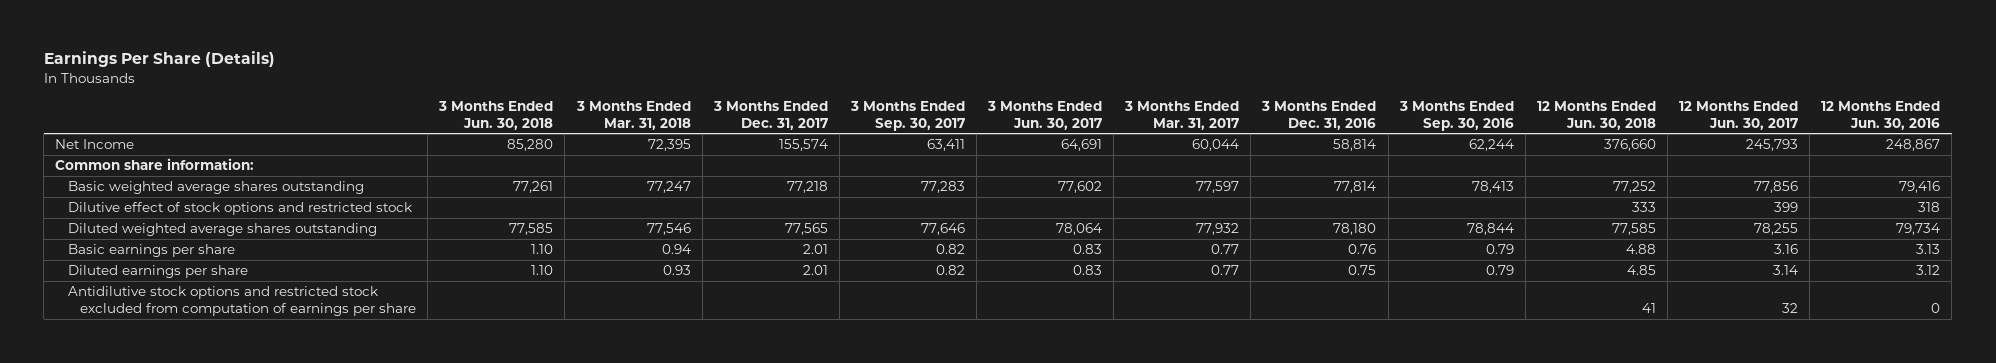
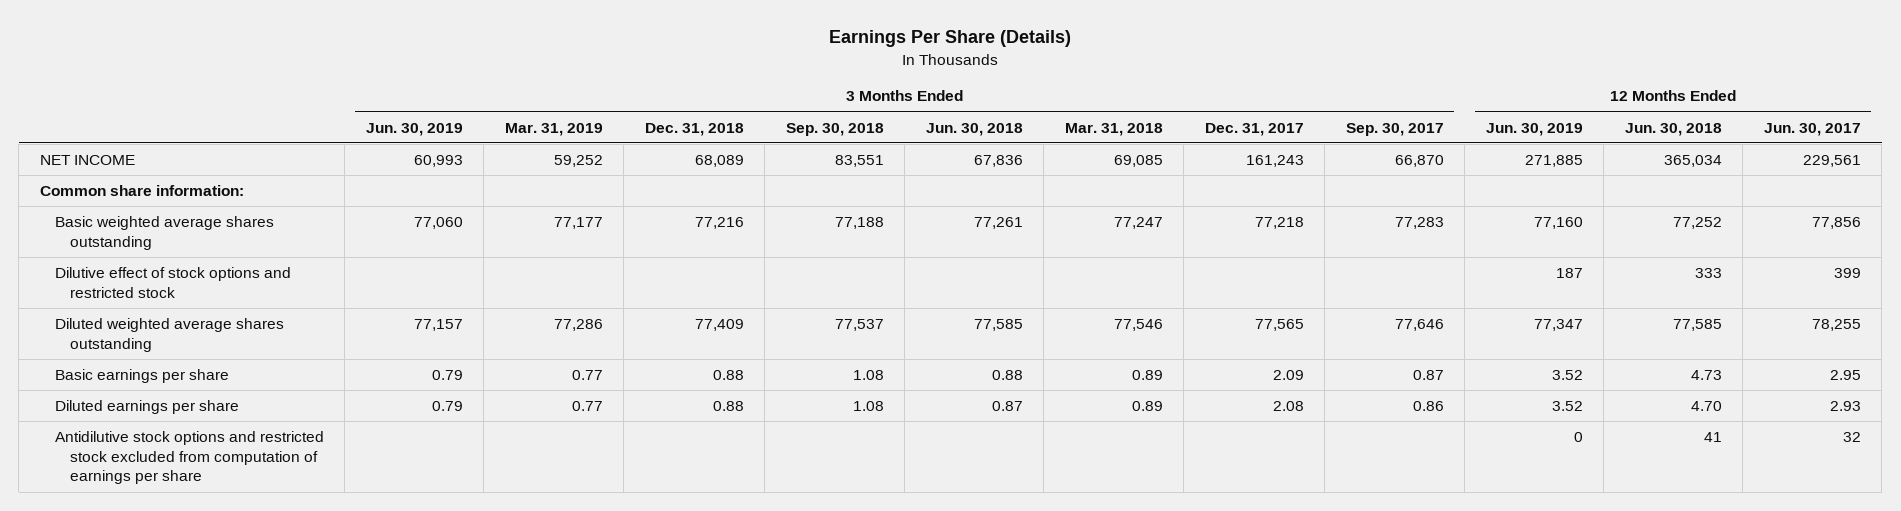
- | 3 Months Ended Jun. 30, 2018 | 3 Months Ended Mar. 31, 2018 | 3 Months Ended Dec. 31, 2017 | 3 Months Ended Sep. 30, 2017 | 3 Months Ended Jun. 30, 2017 | 3 Months Ended Mar. 31, 2017 | 3 Months Ended Dec. 31, 2016 | 3 Months Ended Sep. 30, 2016 | 12 Months Ended Jun. 30, 2018 | 12 Months Ended Jun. 30, 2017 | 12 Months Ended Jun. 30, 2016
+ | 3 Months Ended Jun. 30, 2019 | 3 Months Ended Mar. 31, 2019 | 3 Months Ended Dec. 31, 2018 | 3 Months Ended Sep. 30, 2018 | 3 Months Ended Jun. 30, 2018 | 3 Months Ended Mar. 31, 2018 | 3 Months Ended Dec. 31, 2017 | 3 Months Ended Sep. 30, 2017 | 12 Months Ended Jun. 30, 2019 | 12 Months Ended Jun. 30, 2018 | 12 Months Ended Jun. 30, 2017
- Net Income | 85,280 | 72,395 | 155,574 | 63,411 | 64,691 | 60,044 | 58,814 | 62,244 | 376,660 | 245,793 | 248,867
+ NET INCOME | 60,993 | 59,252 | 68,089 | 83,551 | 67,836 | 69,085 | 161,243 | 66,870 | 271,885 | 365,034 | 229,561
- Basic earnings per share | 1.10 | 0.94 | 2.01 | 0.82 | 0.83 | 0.77 | 0.76 | 0.79 | 4.88 | 3.16 | 3.13
- Diluted earnings per share | 1.10 | 0.93 | 2.01 | 0.82 | 0.83 | 0.77 | 0.75 | 0.79 | 4.85 | 3.14 | 3.12
+ Basic earnings per share | 0.79 | 0.77 | 0.88 | 1.08 | 0.88 | 0.89 | 2.09 | 0.87 | 3.52 | 4.73 | 2.95
+ Diluted earnings per share | 0.79 | 0.77 | 0.88 | 1.08 | 0.87 | 0.89 | 2.08 | 0.86 | 3.52 | 4.70 | 2.93

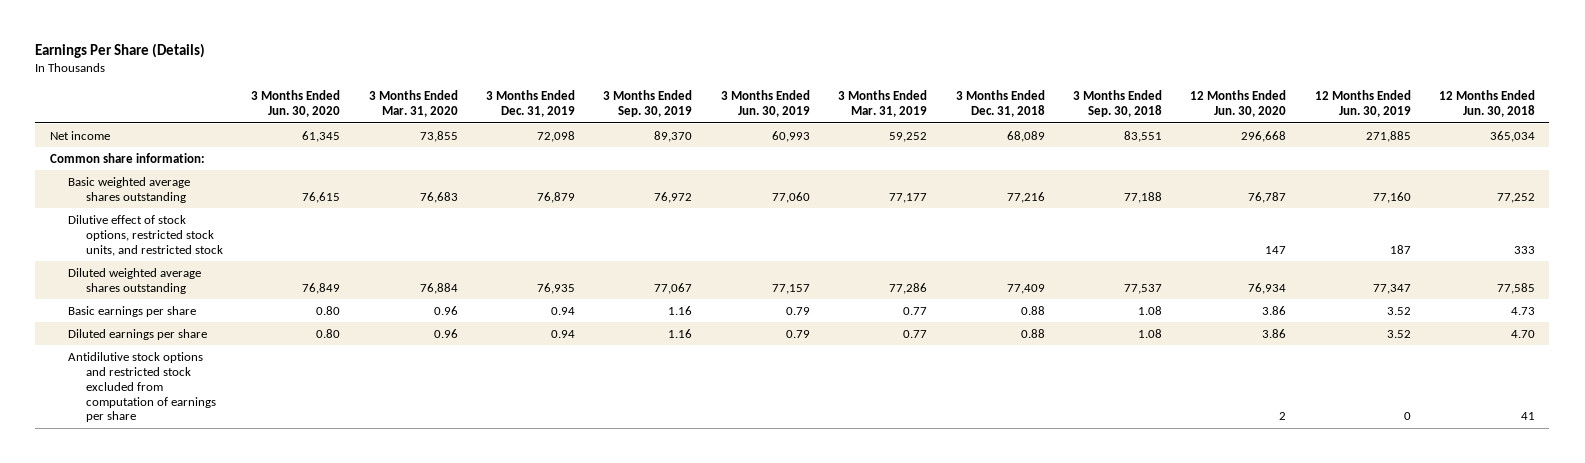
- | 3 Months Ended Jun. 30, 2019 | 3 Months Ended Mar. 31, 2019 | 3 Months Ended Dec. 31, 2018 | 3 Months Ended Sep. 30, 2018 | 3 Months Ended Jun. 30, 2018 | 3 Months Ended Mar. 31, 2018 | 3 Months Ended Dec. 31, 2017 | 3 Months Ended Sep. 30, 2017 | 12 Months Ended Jun. 30, 2019 | 12 Months Ended Jun. 30, 2018 | 12 Months Ended Jun. 30, 2017
+ | 3 Months Ended Jun. 30, 2020 | 3 Months Ended Mar. 31, 2020 | 3 Months Ended Dec. 31, 2019 | 3 Months Ended Sep. 30, 2019 | 3 Months Ended Jun. 30, 2019 | 3 Months Ended Mar. 31, 2019 | 3 Months Ended Dec. 31, 2018 | 3 Months Ended Sep. 30, 2018 | 12 Months Ended Jun. 30, 2020 | 12 Months Ended Jun. 30, 2019 | 12 Months Ended Jun. 30, 2018
- NET INCOME | 60,993 | 59,252 | 68,089 | 83,551 | 67,836 | 69,085 | 161,243 | 66,870 | 271,885 | 365,034 | 229,561
+ Net income | 61,345 | 73,855 | 72,098 | 89,370 | 60,993 | 59,252 | 68,089 | 83,551 | 296,668 | 271,885 | 365,034
- Dilutive effect of stock options and restricted stock | | | | | | | | | 187 | 333 | 399
+ Dilutive effect of stock options, restricted stock units, and restricted stock | | | | | | | | | 147 | 187 | 333

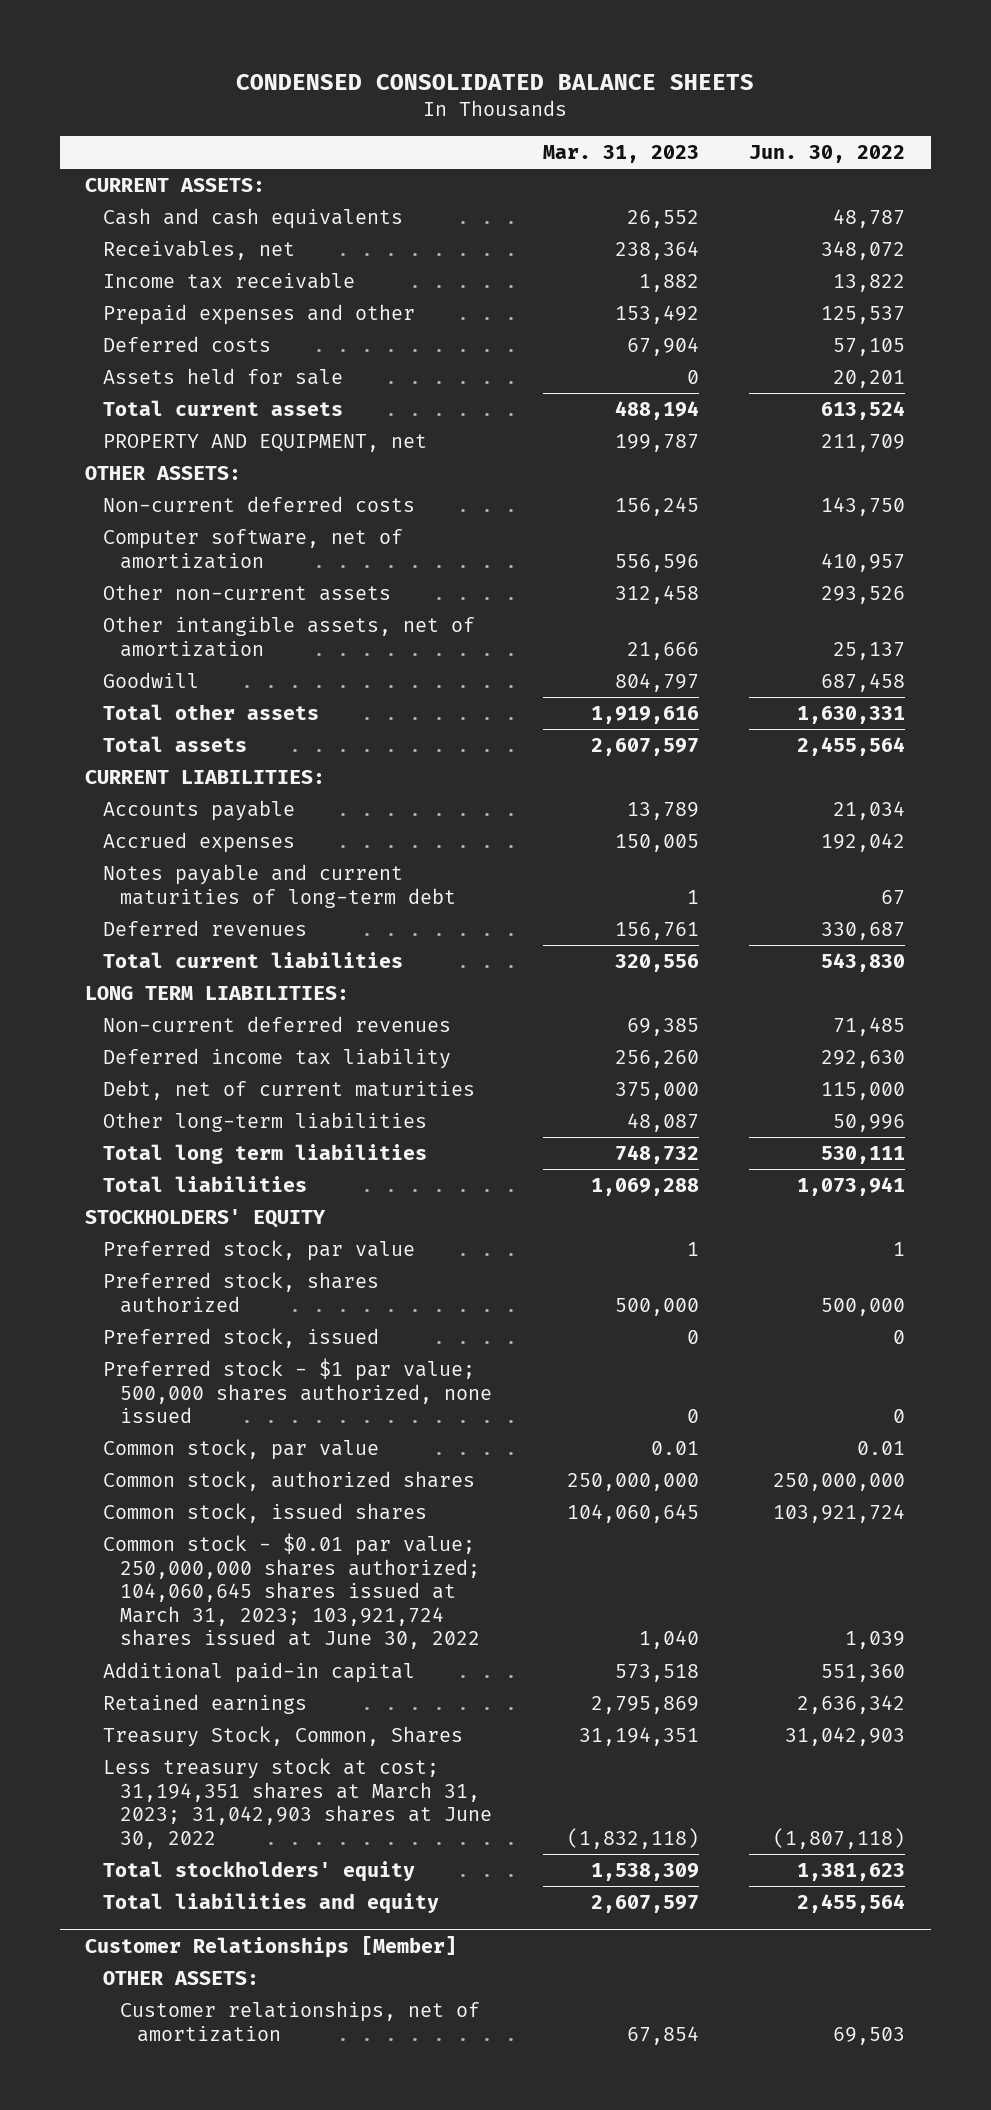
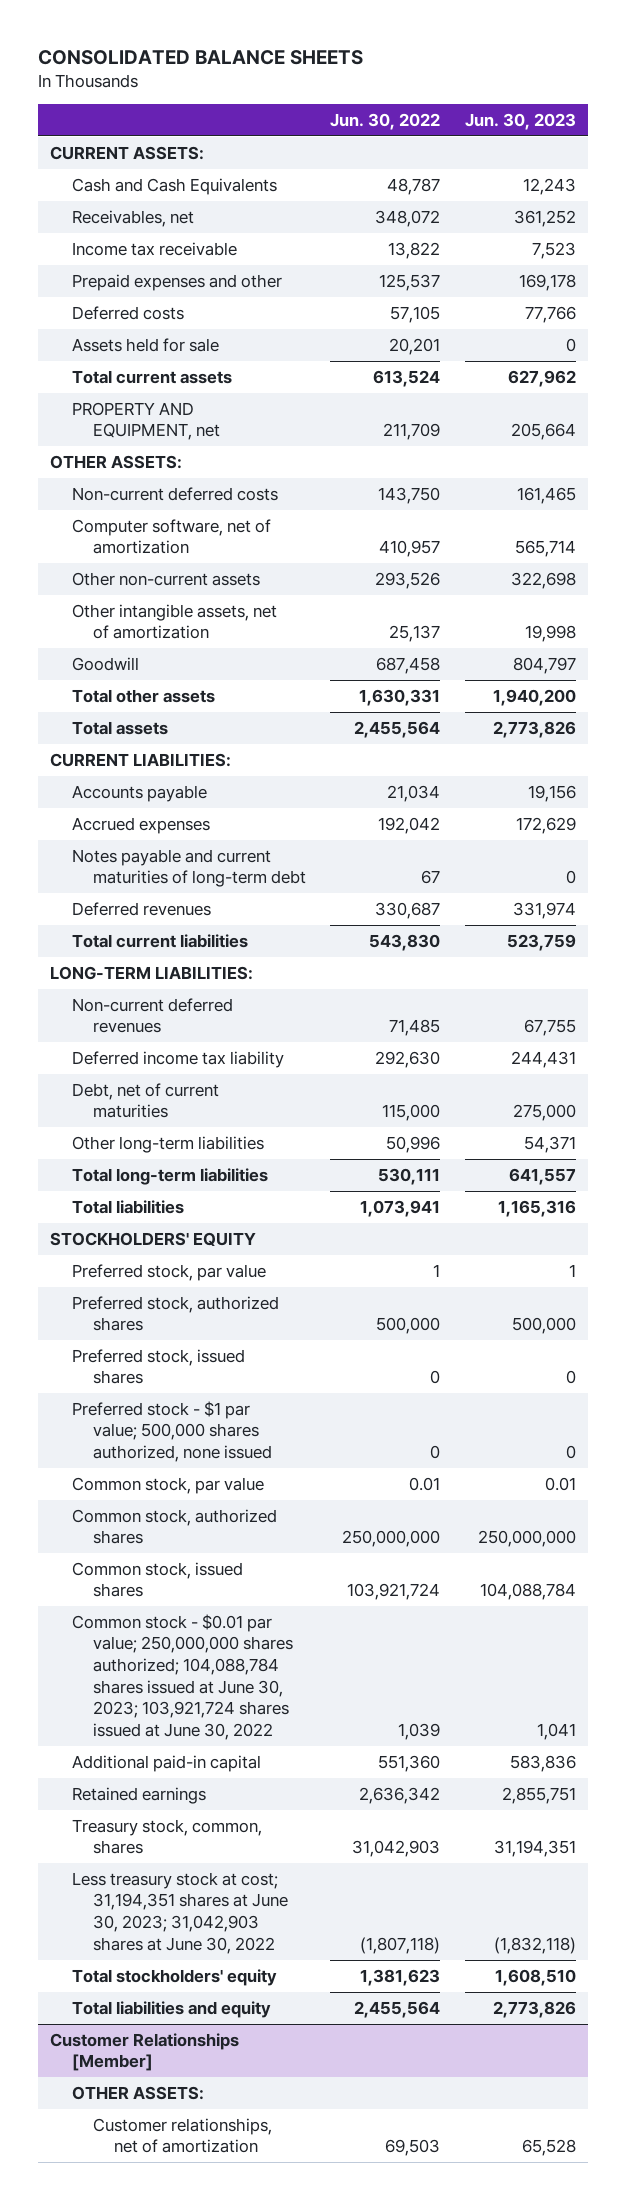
- CONDENSED CONSOLIDATED BALANCE SHEETS
+ CONSOLIDATED BALANCE SHEETS
- | Mar. 31, 2023 | Jun. 30, 2022
+ | Jun. 30, 2022 | Jun. 30, 2023
- Cash and cash equivalents | 26,552 | 48,787
+ Cash and Cash Equivalents | 48,787 | 12,243
- LONG TERM LIABILITIES:
+ LONG-TERM LIABILITIES:
- Total long term liabilities | 748,732 | 530,111
+ Total long-term liabilities | 530,111 | 641,557
- Preferred stock, shares authorized | 500,000 | 500,000
- Preferred stock, issued | 0 | 0
+ Preferred stock, authorized shares | 500,000 | 500,000
+ Preferred stock, issued shares | 0 | 0
- Common stock - $0.01 par value; 250,000,000 shares authorized; 104,060,645 shares issued at March 31, 2023; 103,921,724 shares issued at June 30, 2022 | 1,040 | 1,039
+ Common stock - $0.01 par value; 250,000,000 shares authorized; 104,088,784 shares issued at June 30, 2023; 103,921,724 shares issued at June 30, 2022 | 1,039 | 1,041
- Treasury Stock, Common, Shares | 31,194,351 | 31,042,903
- Less treasury stock at cost; 31,194,351 shares at March 31, 2023; 31,042,903 shares at June 30, 2022 | (1,832,118) | (1,807,118)
+ Treasury stock, common, shares | 31,042,903 | 31,194,351
+ Less treasury stock at cost; 31,194,351 shares at June 30, 2023; 31,042,903 shares at June 30, 2022 | (1,807,118) | (1,832,118)

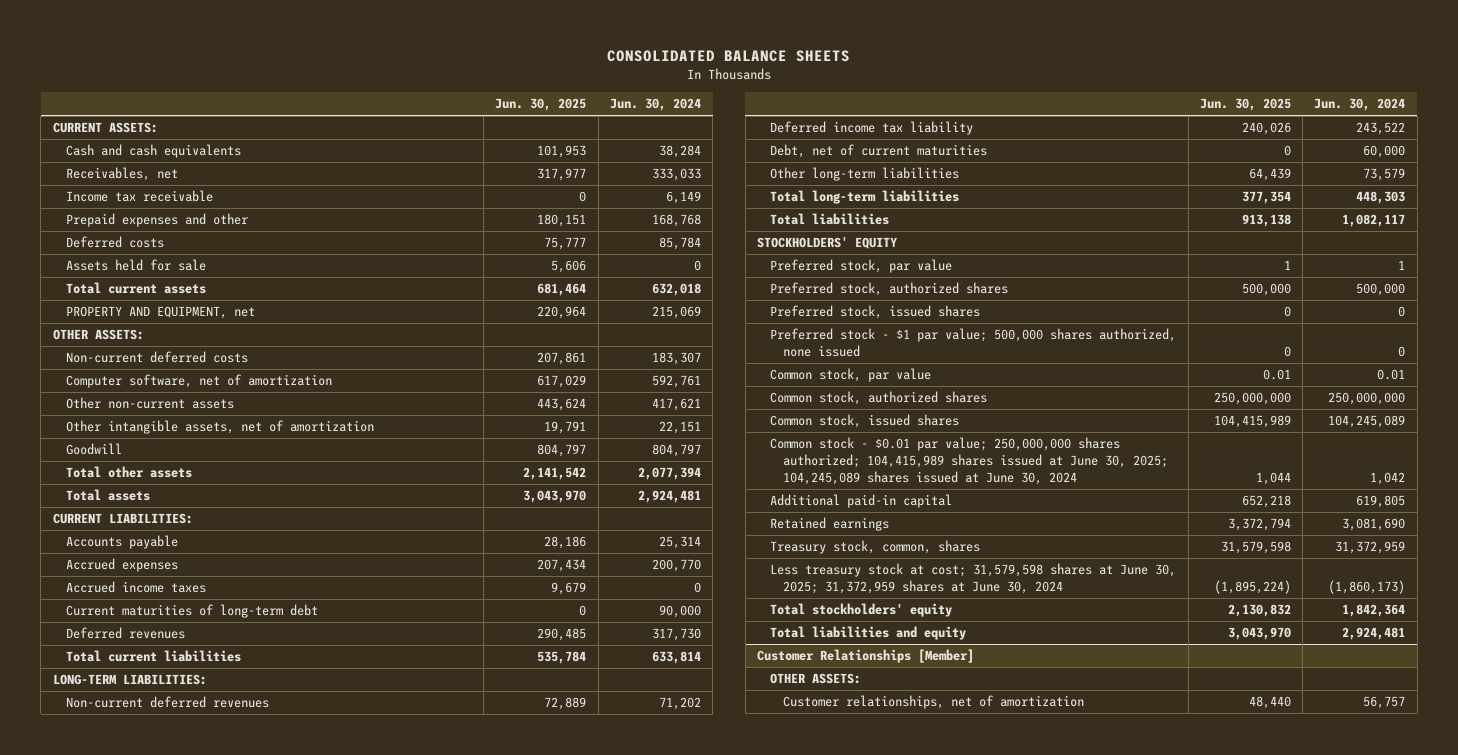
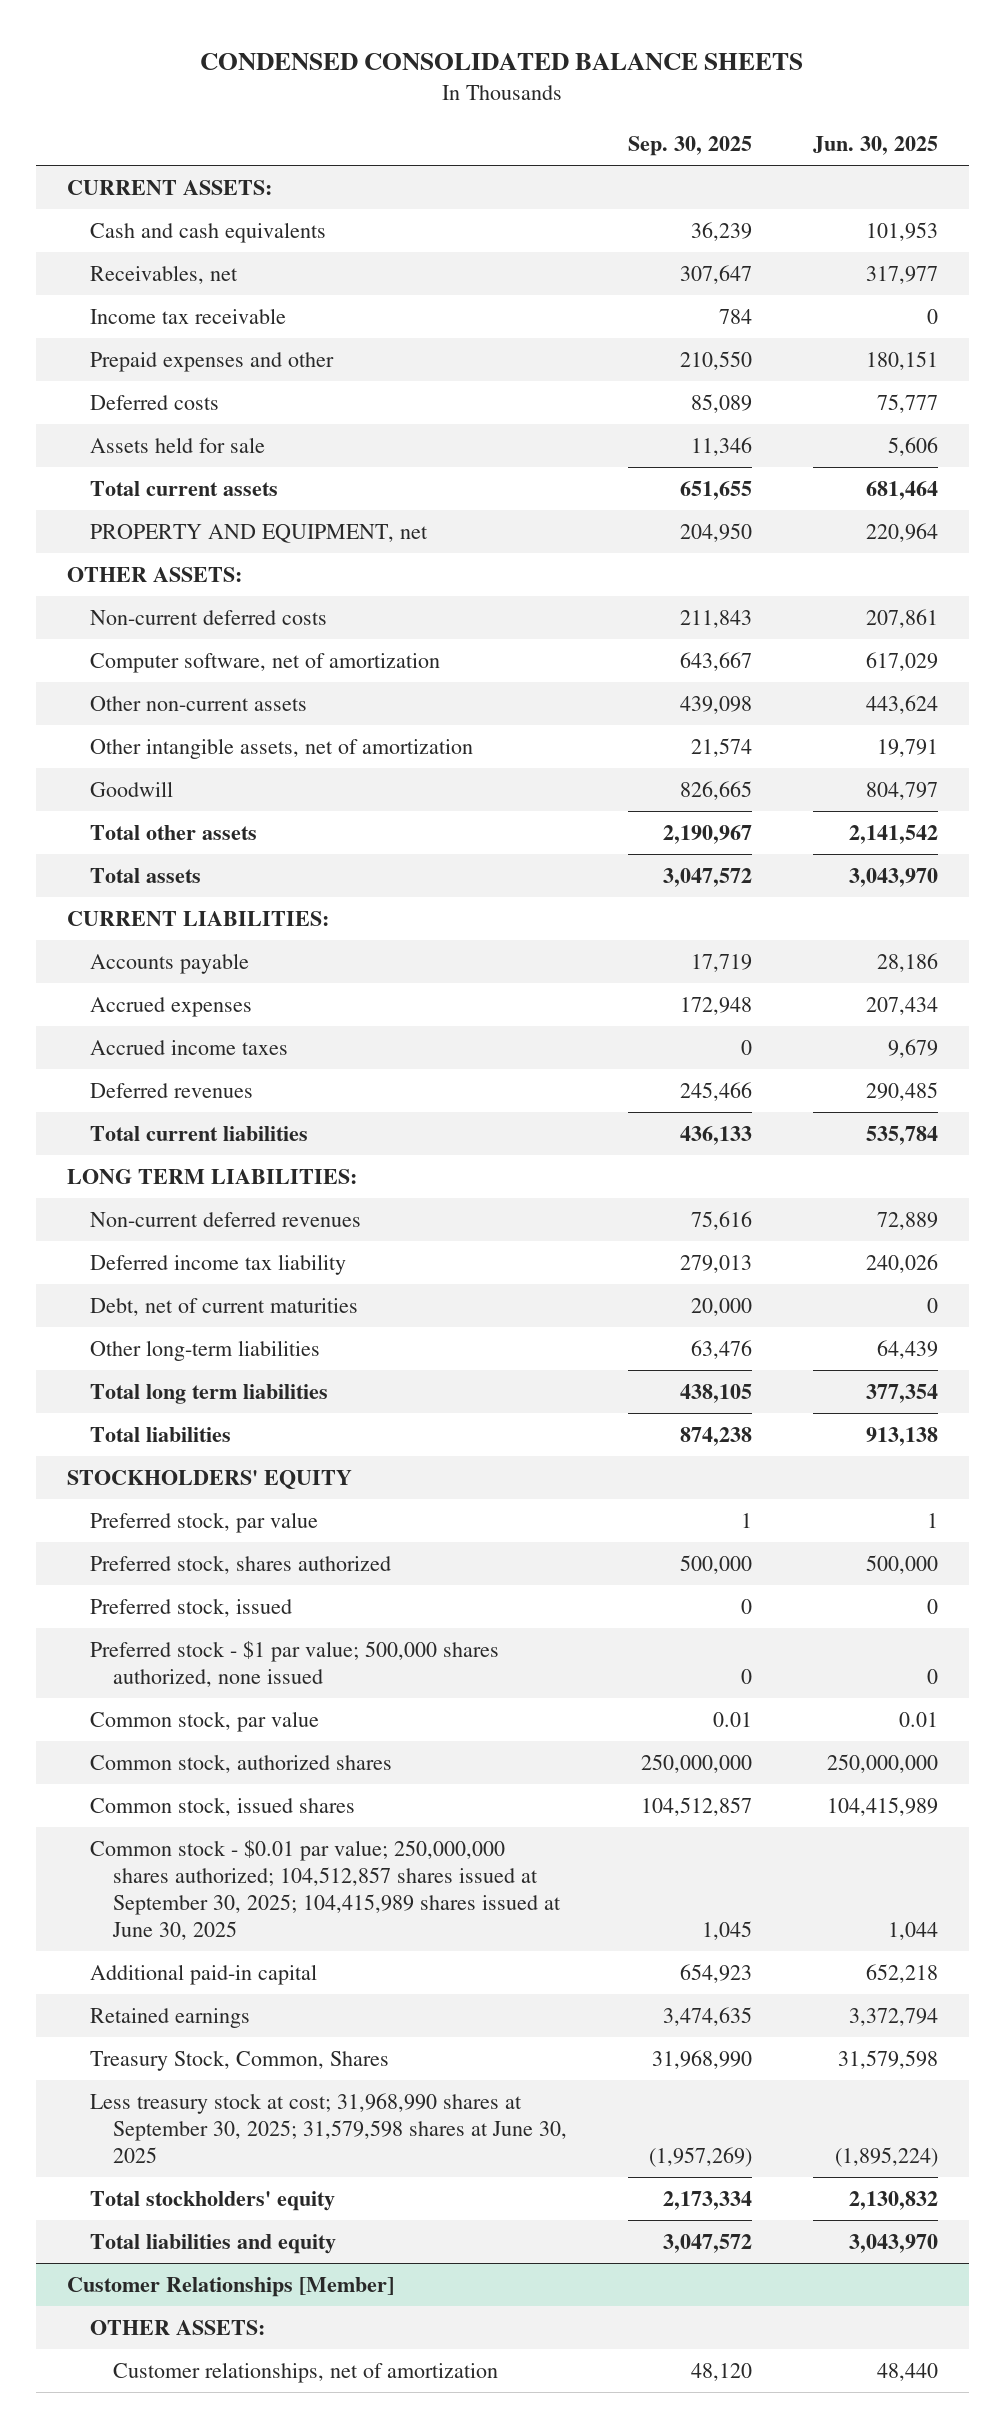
- CONSOLIDATED BALANCE SHEETS
+ CONDENSED CONSOLIDATED BALANCE SHEETS
- | Jun. 30, 2025 | Jun. 30, 2024
+ | Sep. 30, 2025 | Jun. 30, 2025
- Current maturities of long-term debt | 0 | 90,000
- LONG-TERM LIABILITIES:
+ LONG TERM LIABILITIES:
- Total long-term liabilities | 377,354 | 448,303
+ Total long term liabilities | 438,105 | 377,354
- Preferred stock, authorized shares | 500,000 | 500,000
- Preferred stock, issued shares | 0 | 0
+ Preferred stock, shares authorized | 500,000 | 500,000
+ Preferred stock, issued | 0 | 0
- Common stock - $0.01 par value; 250,000,000 shares authorized; 104,415,989 shares issued at June 30, 2025; 104,245,089 shares issued at June 30, 2024 | 1,044 | 1,042
+ Common stock - $0.01 par value; 250,000,000 shares authorized; 104,512,857 shares issued at September 30, 2025; 104,415,989 shares issued at June 30, 2025 | 1,045 | 1,044
- Treasury stock, common, shares | 31,579,598 | 31,372,959
- Less treasury stock at cost; 31,579,598 shares at June 30, 2025; 31,372,959 shares at June 30, 2024 | (1,895,224) | (1,860,173)
+ Treasury Stock, Common, Shares | 31,968,990 | 31,579,598
+ Less treasury stock at cost; 31,968,990 shares at September 30, 2025; 31,579,598 shares at June 30, 2025 | (1,957,269) | (1,895,224)

